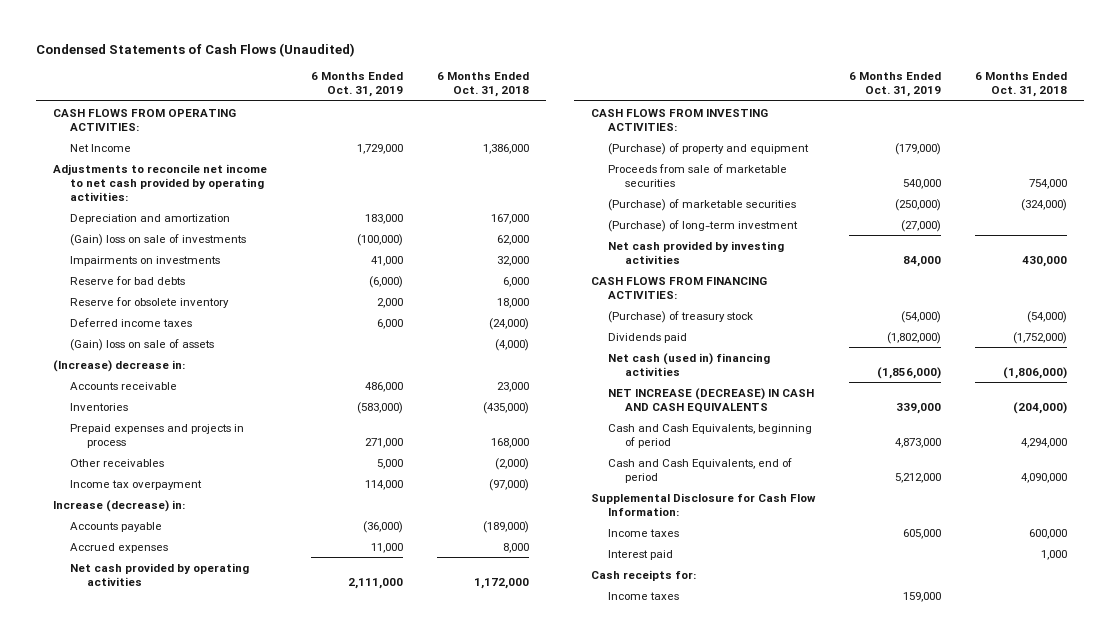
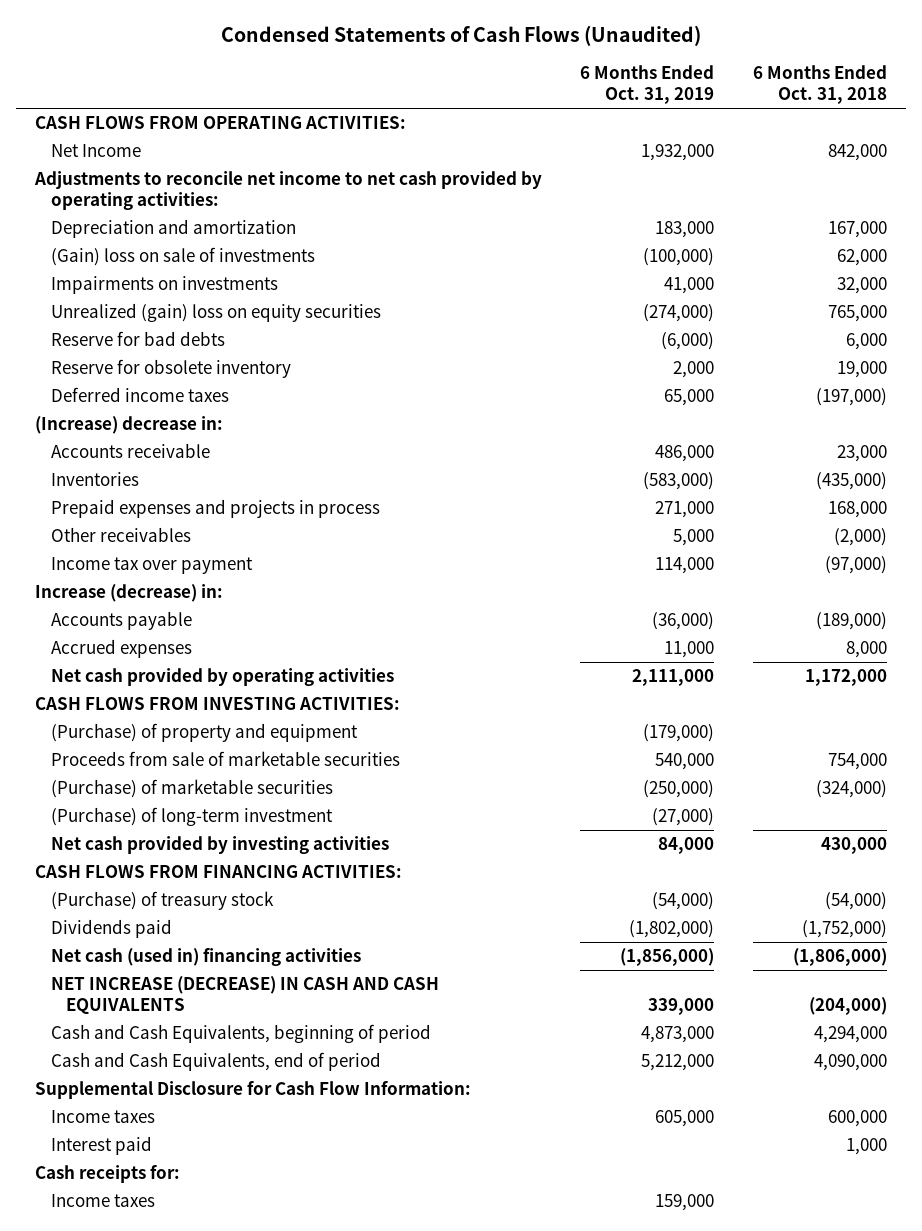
- Net Income | 1,729,000 | 1,386,000
+ Net Income | 1,932,000 | 842,000
+ Unrealized (gain) loss on equity securities | (274,000) | 765,000
- Reserve for obsolete inventory | 2,000 | 18,000
- Deferred income taxes | 6,000 | (24,000)
- (Gain) loss on sale of assets | | (4,000)
+ Reserve for obsolete inventory | 2,000 | 19,000
+ Deferred income taxes | 65,000 | (197,000)
- Income tax overpayment | 114,000 | (97,000)
+ Income tax over payment | 114,000 | (97,000)

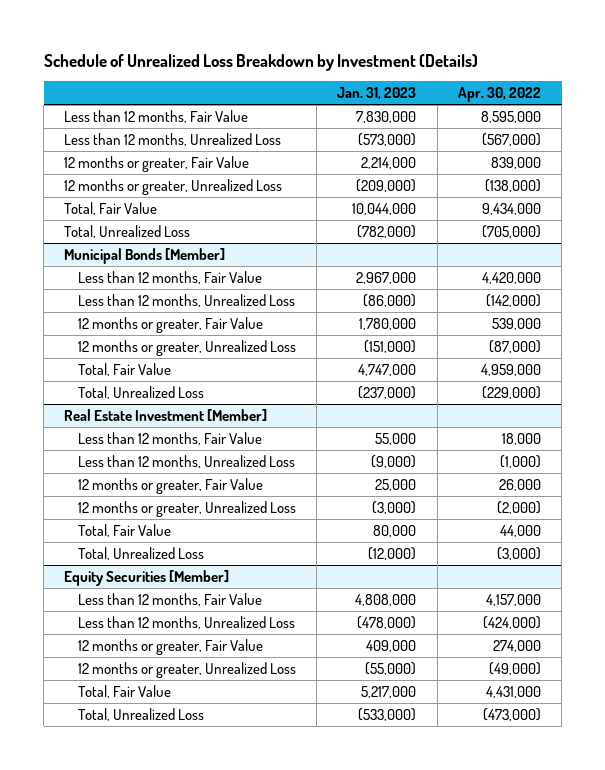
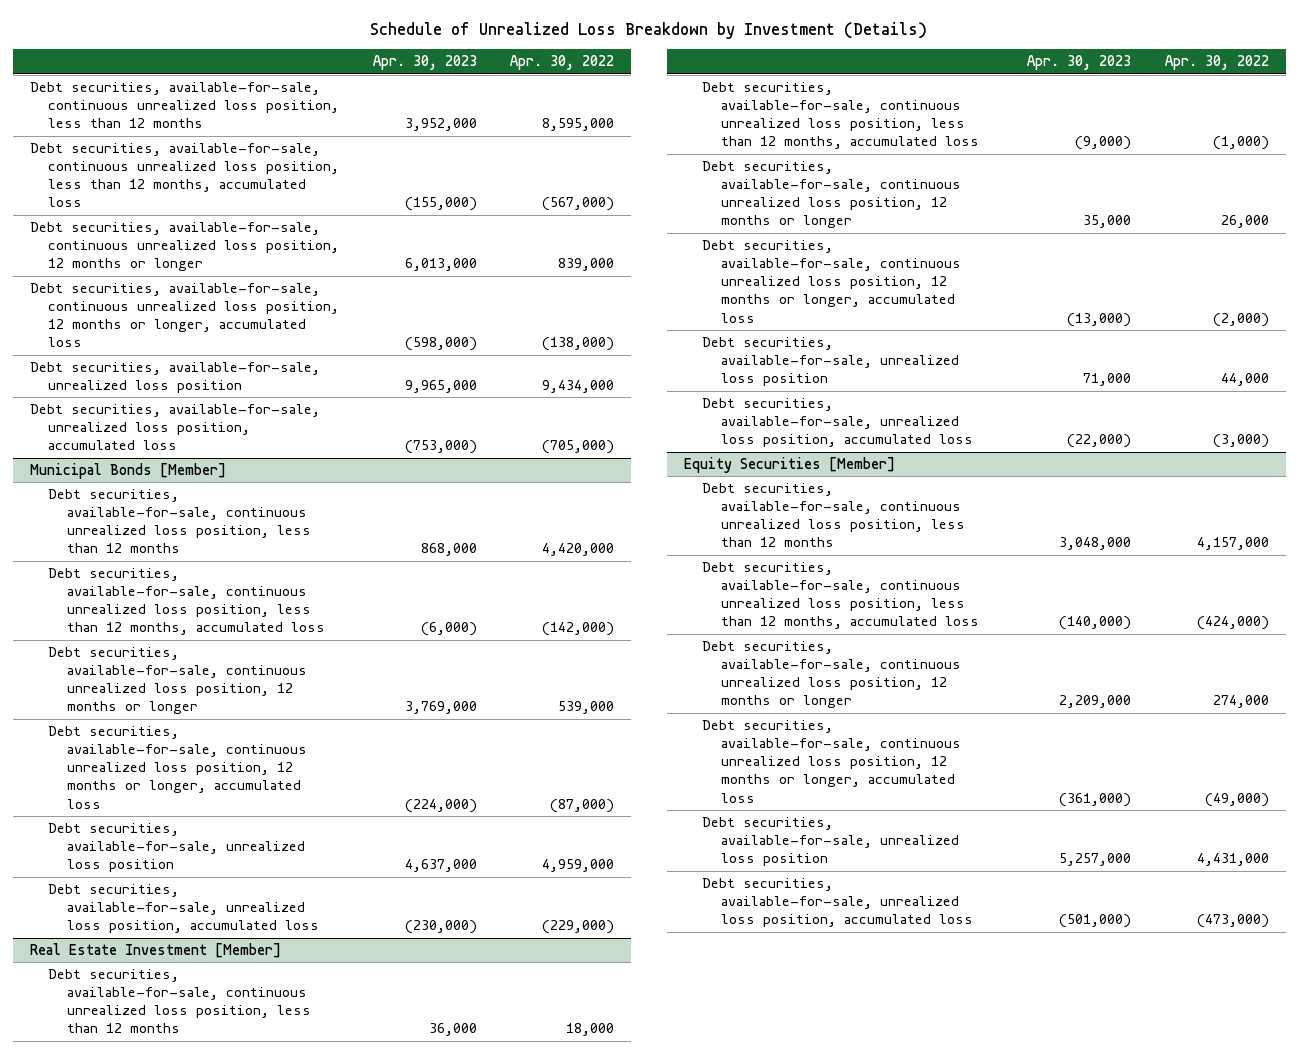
- | Jan. 31, 2023 | Apr. 30, 2022
+ | Apr. 30, 2023 | Apr. 30, 2022
- Less than 12 months, Fair Value | 7,830,000 | 8,595,000
- Less than 12 months, Unrealized Loss | (573,000) | (567,000)
- 12 months or greater, Fair Value | 2,214,000 | 839,000
- 12 months or greater, Unrealized Loss | (209,000) | (138,000)
- Total, Fair Value | 10,044,000 | 9,434,000
- Total, Unrealized Loss | (782,000) | (705,000)
+ Debt securities, available-for-sale, continuous unrealized loss position, less than 12 months | 3,952,000 | 8,595,000
+ Debt securities, available-for-sale, continuous unrealized loss position, less than 12 months, accumulated loss | (155,000) | (567,000)
+ Debt securities, available-for-sale, continuous unrealized loss position, 12 months or longer | 6,013,000 | 839,000
+ Debt securities, available-for-sale, continuous unrealized loss position, 12 months or longer, accumulated loss | (598,000) | (138,000)
+ Debt securities, available-for-sale, unrealized loss position | 9,965,000 | 9,434,000
+ Debt securities, available-for-sale, unrealized loss position, accumulated loss | (753,000) | (705,000)
@ Municipal Bonds [Member]
- Less than 12 months, Fair Value | 2,967,000 | 4,420,000
- Less than 12 months, Unrealized Loss | (86,000) | (142,000)
- 12 months or greater, Fair Value | 1,780,000 | 539,000
- 12 months or greater, Unrealized Loss | (151,000) | (87,000)
- Total, Fair Value | 4,747,000 | 4,959,000
- Total, Unrealized Loss | (237,000) | (229,000)
+ Debt securities, available-for-sale, continuous unrealized loss position, less than 12 months | 868,000 | 4,420,000
+ Debt securities, available-for-sale, continuous unrealized loss position, less than 12 months, accumulated loss | (6,000) | (142,000)
+ Debt securities, available-for-sale, continuous unrealized loss position, 12 months or longer | 3,769,000 | 539,000
+ Debt securities, available-for-sale, continuous unrealized loss position, 12 months or longer, accumulated loss | (224,000) | (87,000)
+ Debt securities, available-for-sale, unrealized loss position | 4,637,000 | 4,959,000
+ Debt securities, available-for-sale, unrealized loss position, accumulated loss | (230,000) | (229,000)
@ Real Estate Investment [Member]
- Less than 12 months, Fair Value | 55,000 | 18,000
- Less than 12 months, Unrealized Loss | (9,000) | (1,000)
- 12 months or greater, Fair Value | 25,000 | 26,000
- 12 months or greater, Unrealized Loss | (3,000) | (2,000)
- Total, Fair Value | 80,000 | 44,000
- Total, Unrealized Loss | (12,000) | (3,000)
+ Debt securities, available-for-sale, continuous unrealized loss position, less than 12 months | 36,000 | 18,000
+ Debt securities, available-for-sale, continuous unrealized loss position, less than 12 months, accumulated loss | (9,000) | (1,000)
+ Debt securities, available-for-sale, continuous unrealized loss position, 12 months or longer | 35,000 | 26,000
+ Debt securities, available-for-sale, continuous unrealized loss position, 12 months or longer, accumulated loss | (13,000) | (2,000)
+ Debt securities, available-for-sale, unrealized loss position | 71,000 | 44,000
+ Debt securities, available-for-sale, unrealized loss position, accumulated loss | (22,000) | (3,000)
@ Equity Securities [Member]
- Less than 12 months, Fair Value | 4,808,000 | 4,157,000
- Less than 12 months, Unrealized Loss | (478,000) | (424,000)
- 12 months or greater, Fair Value | 409,000 | 274,000
- 12 months or greater, Unrealized Loss | (55,000) | (49,000)
- Total, Fair Value | 5,217,000 | 4,431,000
- Total, Unrealized Loss | (533,000) | (473,000)
+ Debt securities, available-for-sale, continuous unrealized loss position, less than 12 months | 3,048,000 | 4,157,000
+ Debt securities, available-for-sale, continuous unrealized loss position, less than 12 months, accumulated loss | (140,000) | (424,000)
+ Debt securities, available-for-sale, continuous unrealized loss position, 12 months or longer | 2,209,000 | 274,000
+ Debt securities, available-for-sale, continuous unrealized loss position, 12 months or longer, accumulated loss | (361,000) | (49,000)
+ Debt securities, available-for-sale, unrealized loss position | 5,257,000 | 4,431,000
+ Debt securities, available-for-sale, unrealized loss position, accumulated loss | (501,000) | (473,000)

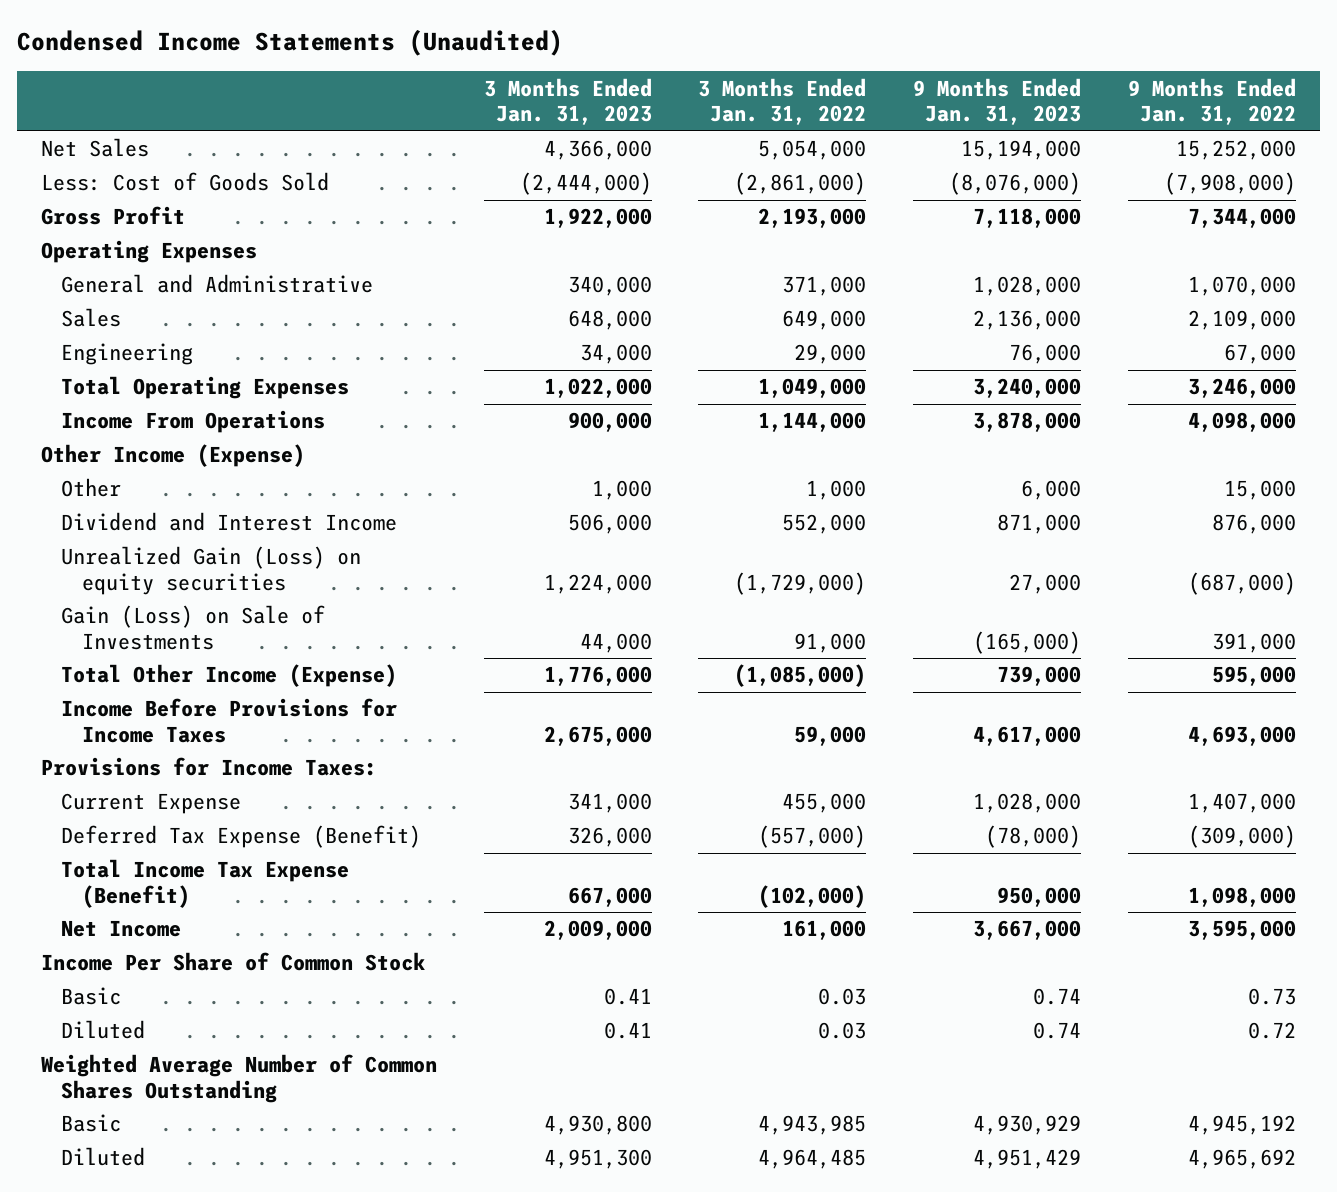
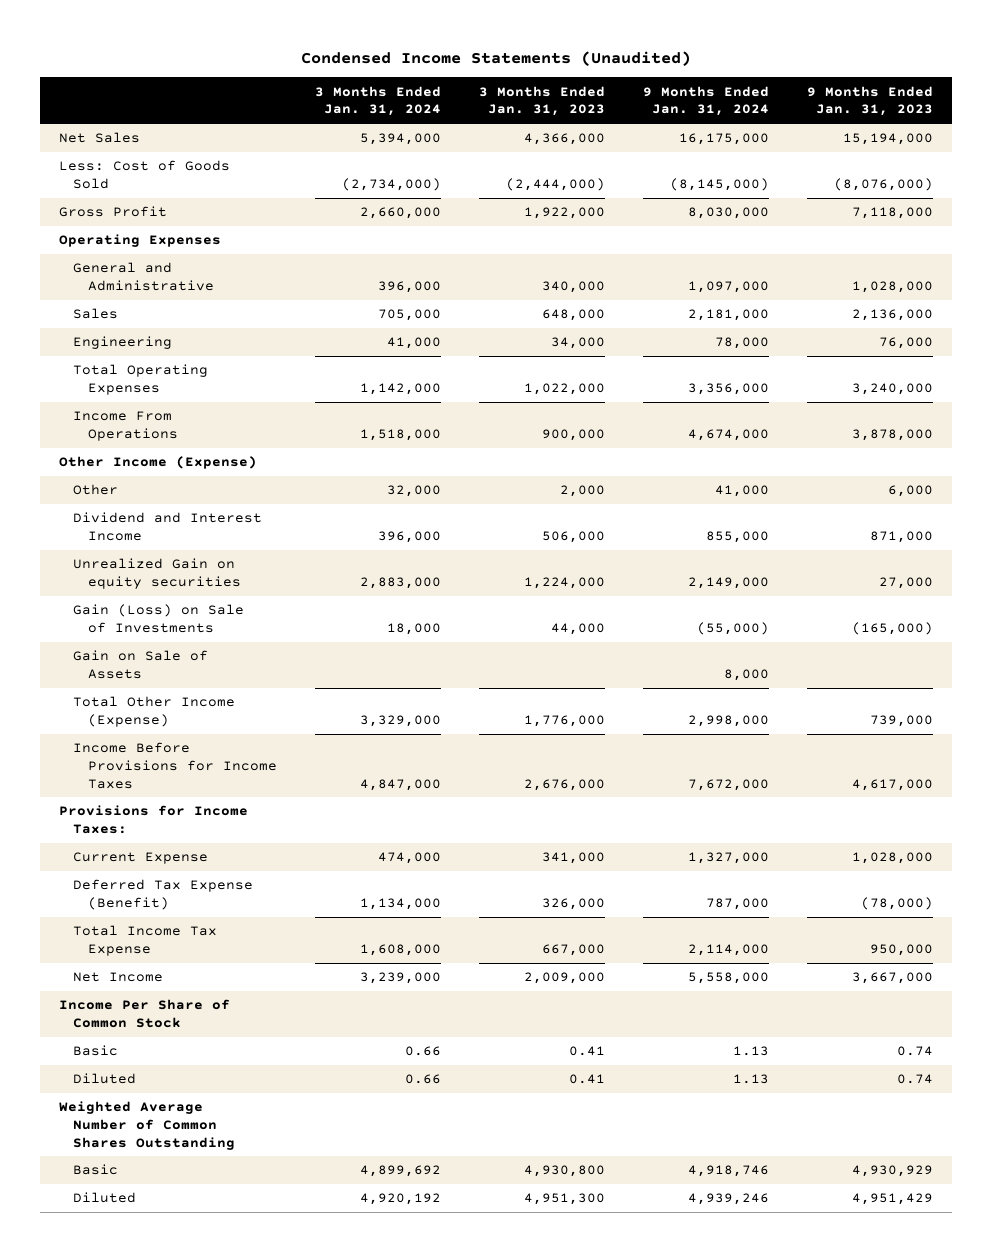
- | 3 Months Ended Jan. 31, 2023 | 3 Months Ended Jan. 31, 2022 | 9 Months Ended Jan. 31, 2023 | 9 Months Ended Jan. 31, 2022
+ | 3 Months Ended Jan. 31, 2024 | 3 Months Ended Jan. 31, 2023 | 9 Months Ended Jan. 31, 2024 | 9 Months Ended Jan. 31, 2023
- Other | 1,000 | 1,000 | 6,000 | 15,000
+ Other | 32,000 | 2,000 | 41,000 | 6,000
- Unrealized Gain (Loss) on equity securities | 1,224,000 | (1,729,000) | 27,000 | (687,000)
+ Unrealized Gain on equity securities | 2,883,000 | 1,224,000 | 2,149,000 | 27,000
+ Gain on Sale of Assets | | | 8,000 |
- Income Before Provisions for Income Taxes | 2,675,000 | 59,000 | 4,617,000 | 4,693,000
+ Income Before Provisions for Income Taxes | 4,847,000 | 2,676,000 | 7,672,000 | 4,617,000
- Total Income Tax Expense (Benefit) | 667,000 | (102,000) | 950,000 | 1,098,000
+ Total Income Tax Expense | 1,608,000 | 667,000 | 2,114,000 | 950,000

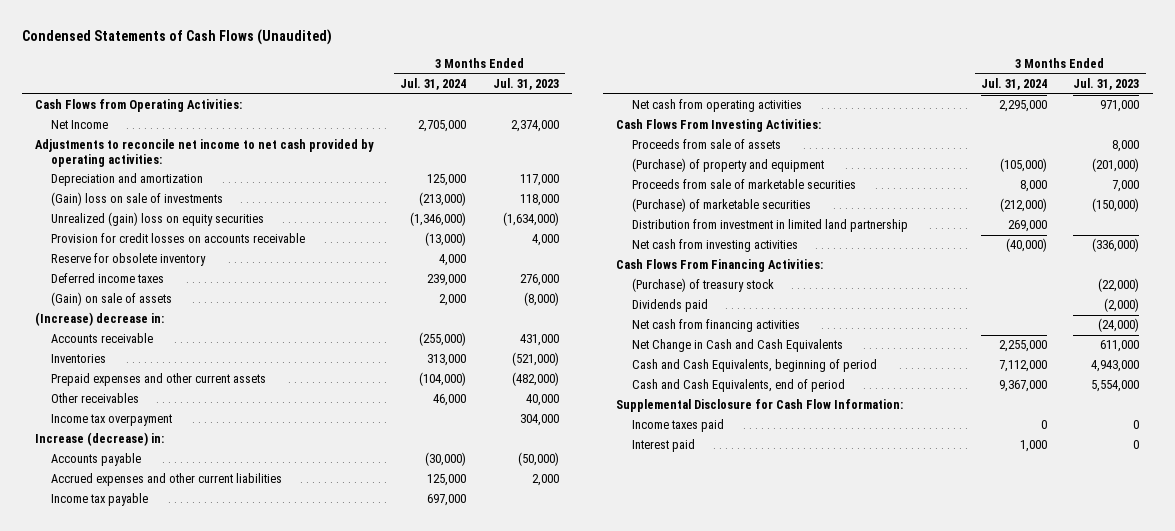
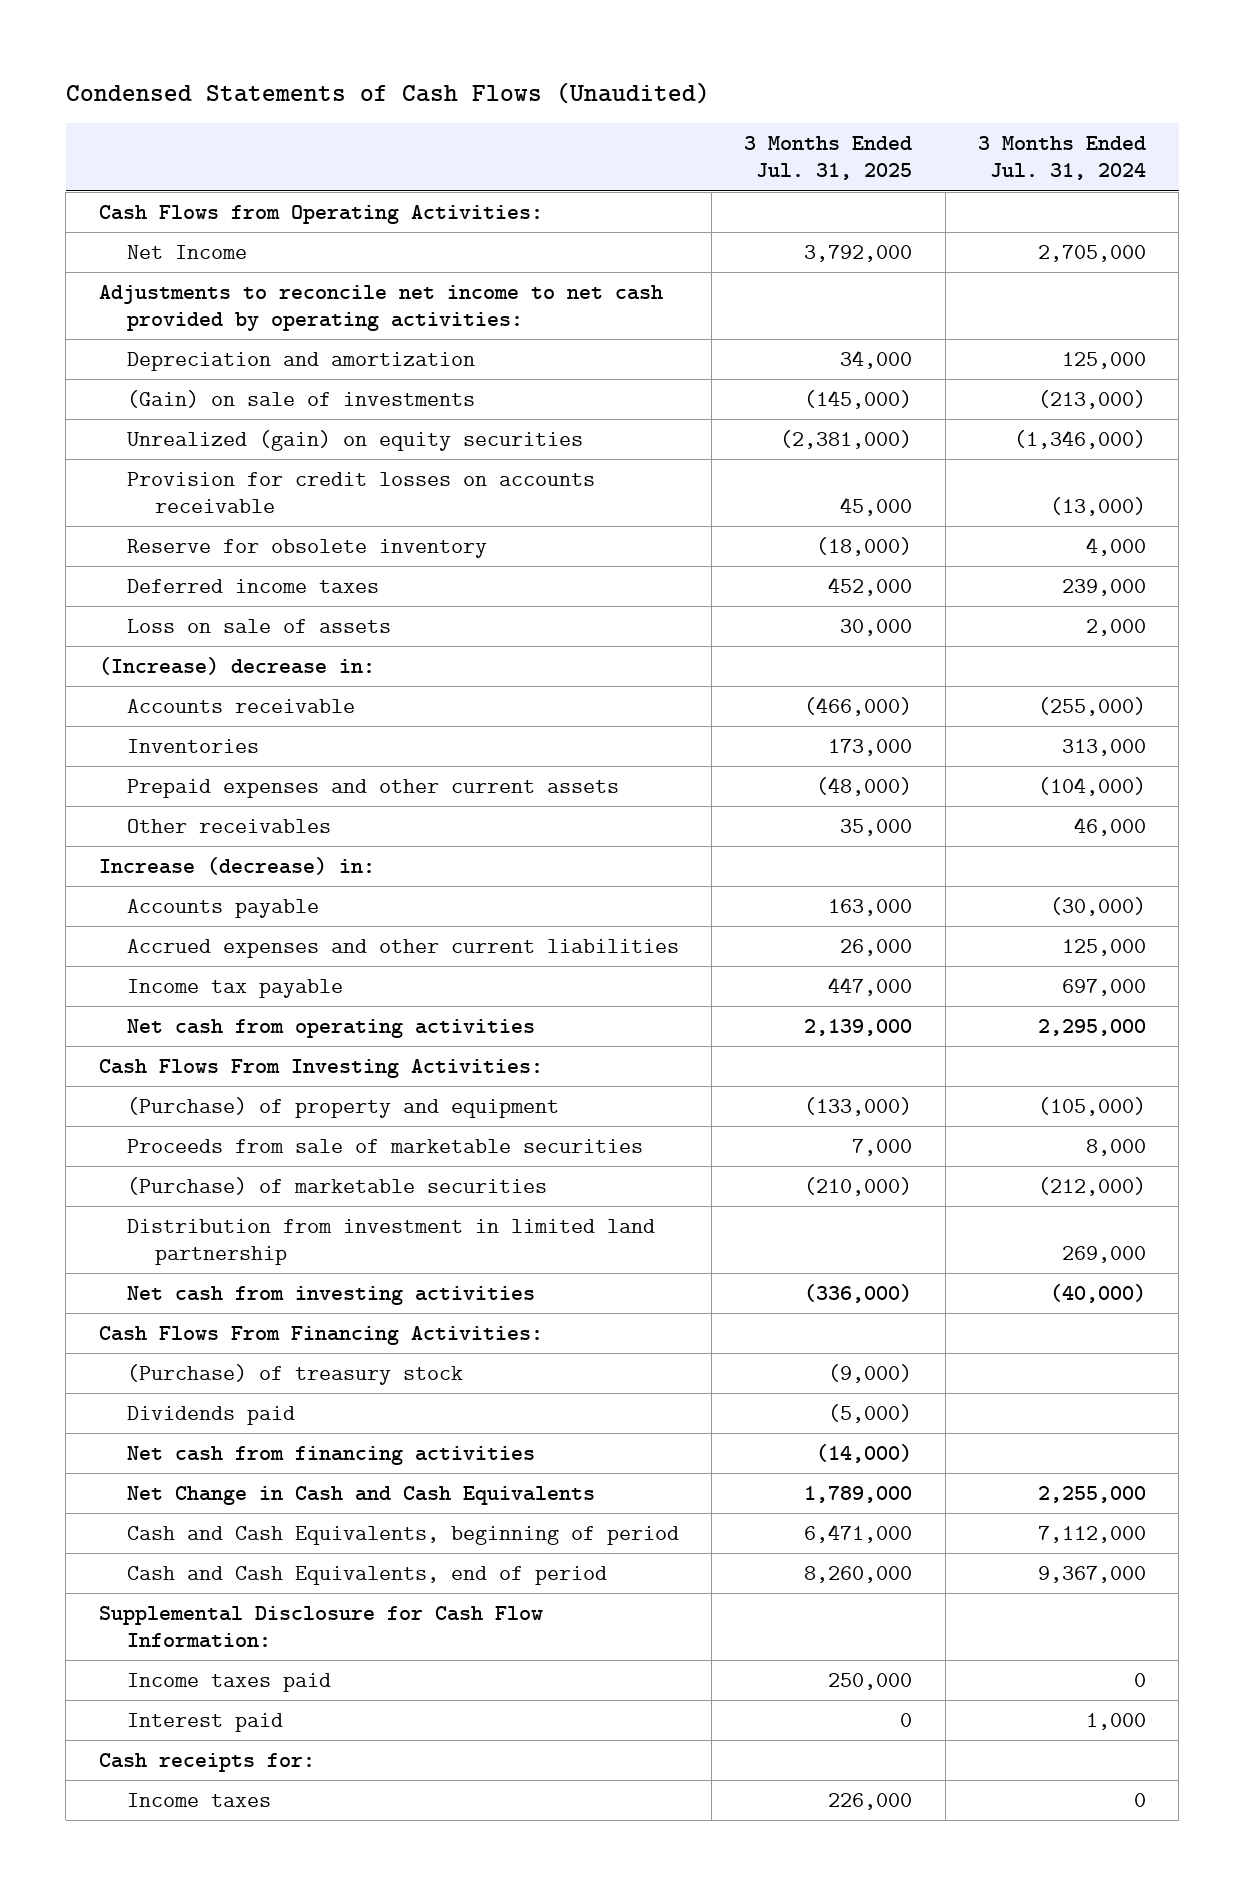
- | 3 Months Ended Jul. 31, 2024 | 3 Months Ended Jul. 31, 2023
+ | 3 Months Ended Jul. 31, 2025 | 3 Months Ended Jul. 31, 2024
- (Gain) loss on sale of investments | (213,000) | 118,000
- Unrealized (gain) loss on equity securities | (1,346,000) | (1,634,000)
+ (Gain) on sale of investments | (145,000) | (213,000)
+ Unrealized (gain) on equity securities | (2,381,000) | (1,346,000)
- (Gain) on sale of assets | 2,000 | (8,000)
+ Loss on sale of assets | 30,000 | 2,000
- Income tax overpayment | | 304,000
- Proceeds from sale of assets | | 8,000
+ Cash receipts for:
+ Income taxes | 226,000 | 0

